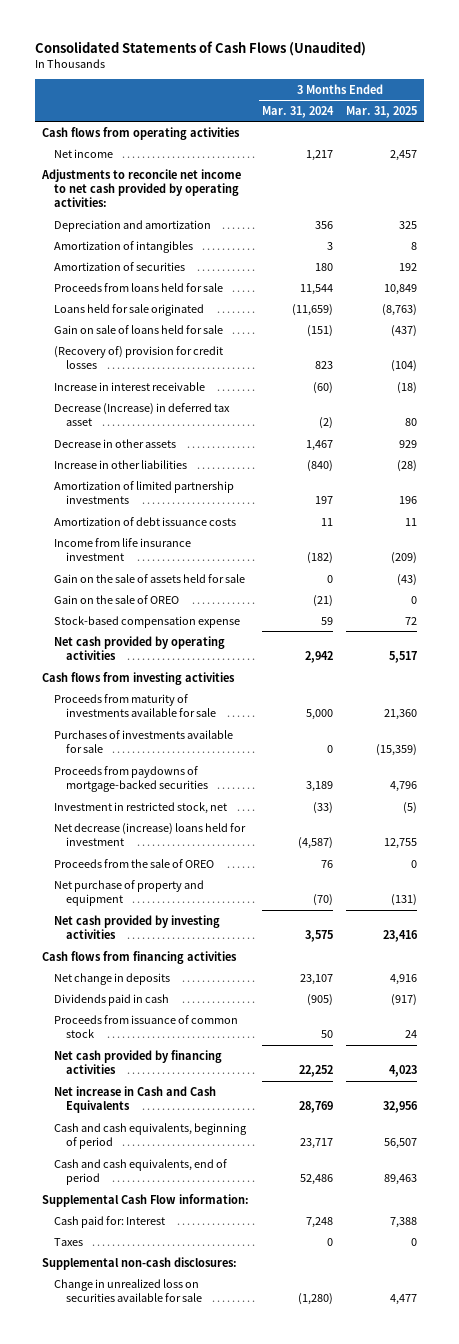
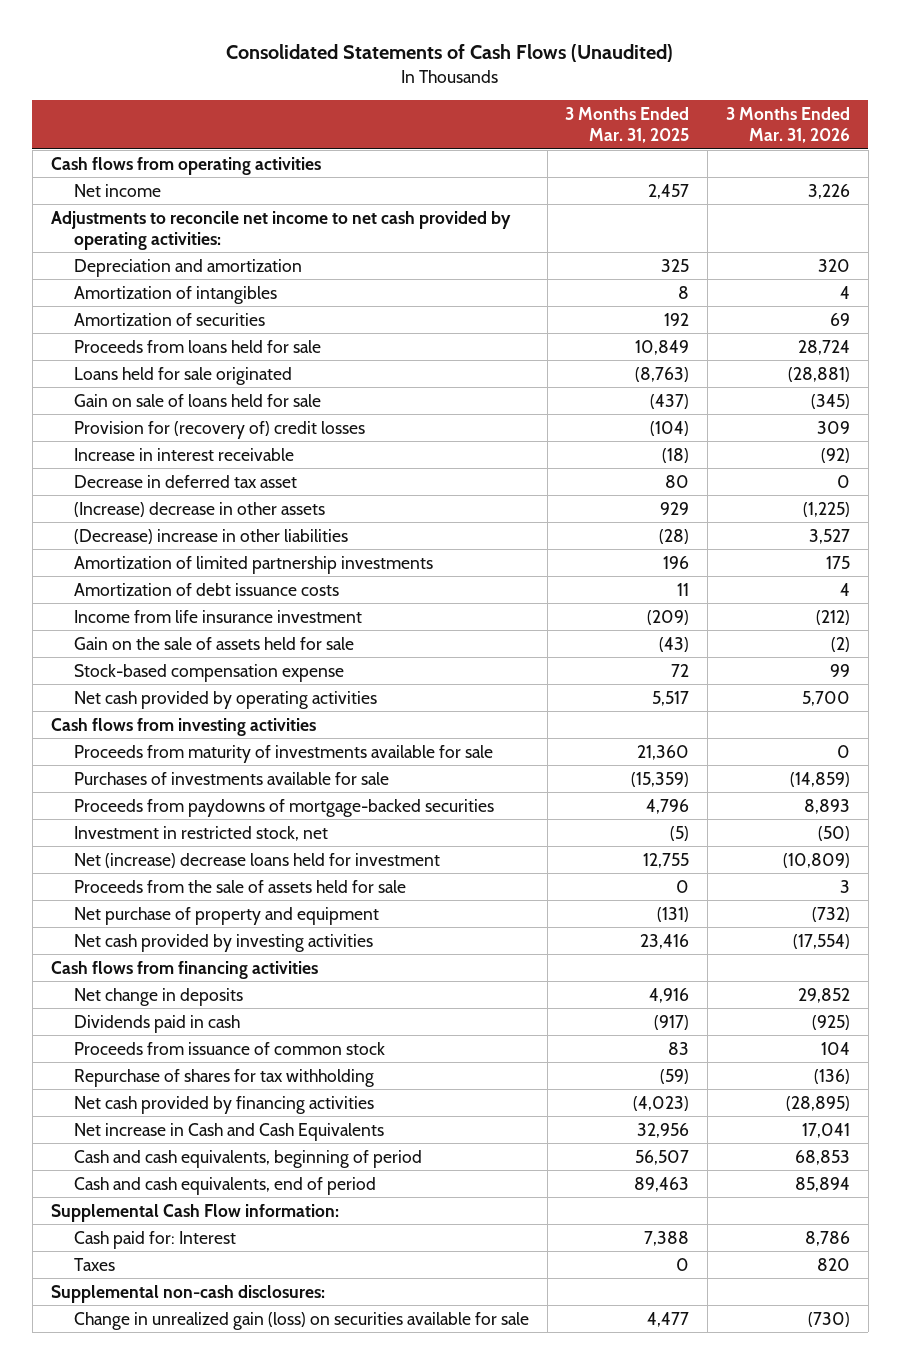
- | 3 Months Ended Mar. 31, 2024 | 3 Months Ended Mar. 31, 2025
+ | 3 Months Ended Mar. 31, 2025 | 3 Months Ended Mar. 31, 2026
- (Recovery of) provision for credit losses | 823 | (104)
+ Provision for (recovery of) credit losses | (104) | 309
- Decrease (Increase) in deferred tax asset | (2) | 80
- Decrease in other assets | 1,467 | 929
- Increase in other liabilities | (840) | (28)
+ Decrease in deferred tax asset | 80 | 0
+ (Increase) decrease in other assets | 929 | (1,225)
+ (Decrease) increase in other liabilities | (28) | 3,527
- Gain on the sale of OREO | (21) | 0
- Net decrease (increase) loans held for investment | (4,587) | 12,755
- Proceeds from the sale of OREO | 76 | 0
+ Net (increase) decrease loans held for investment | 12,755 | (10,809)
+ Proceeds from the sale of assets held for sale | 0 | 3
- Proceeds from issuance of common stock | 50 | 24
- Net cash provided by financing activities | 22,252 | 4,023
+ Proceeds from issuance of common stock | 83 | 104
+ Repurchase of shares for tax withholding | (59) | (136)
+ Net cash provided by financing activities | (4,023) | (28,895)
- Change in unrealized loss on securities available for sale | (1,280) | 4,477
+ Change in unrealized gain (loss) on securities available for sale | 4,477 | (730)

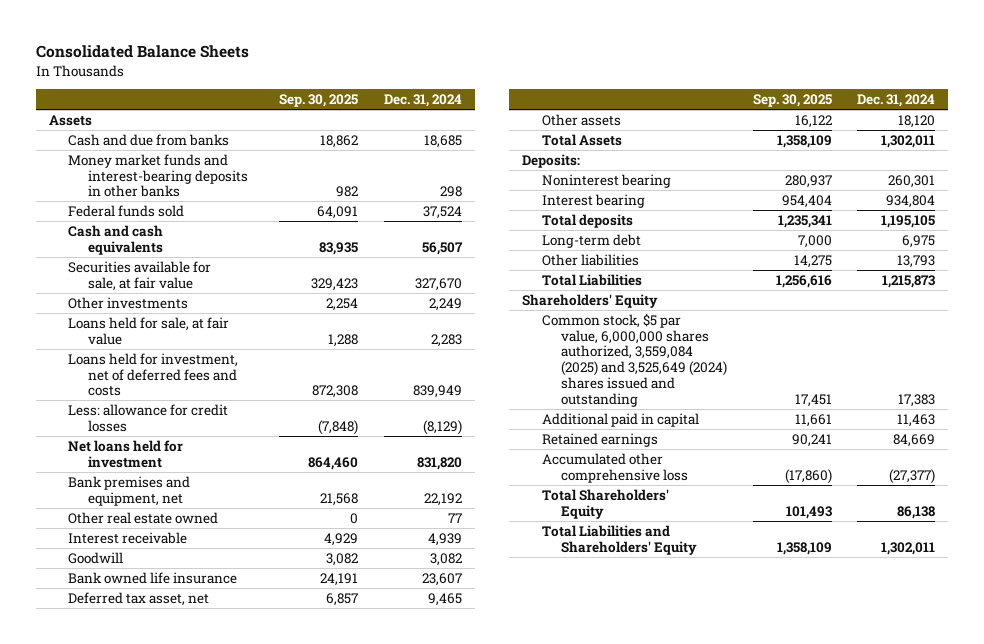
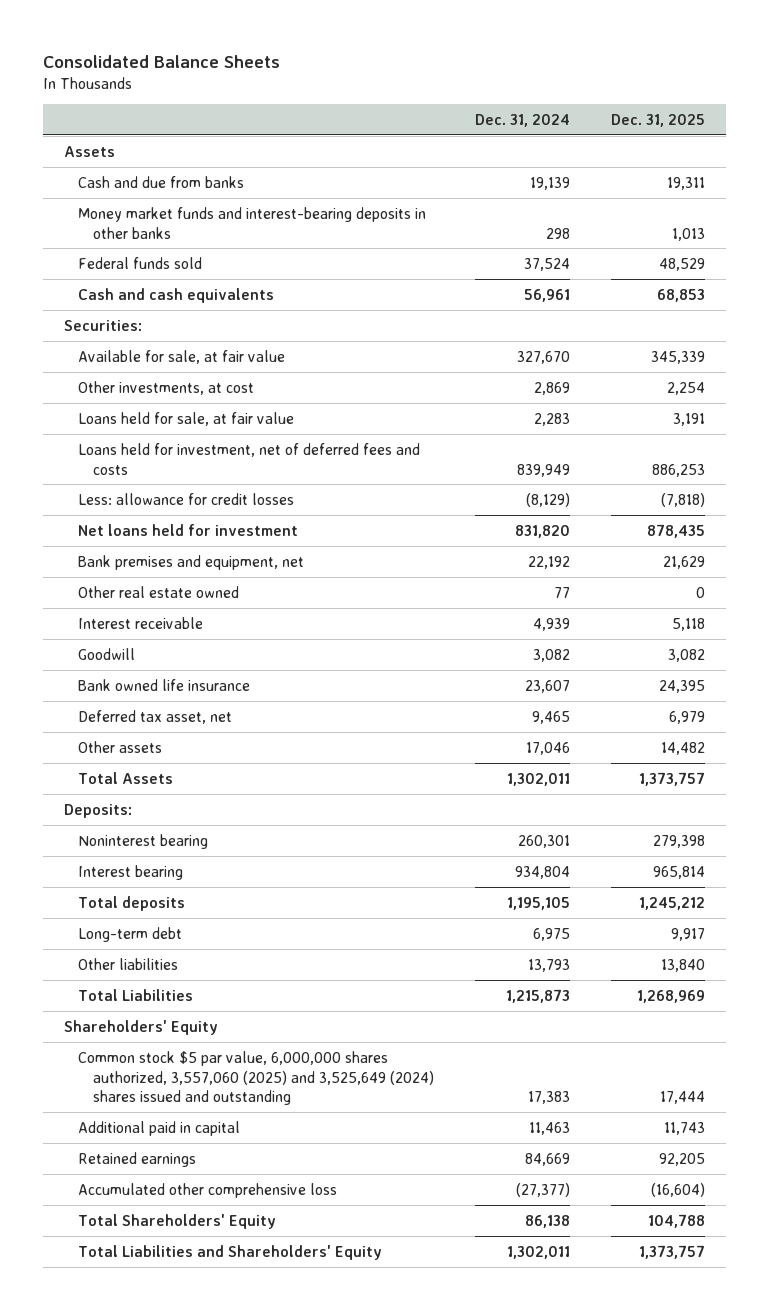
- | Sep. 30, 2025 | Dec. 31, 2024
+ | Dec. 31, 2024 | Dec. 31, 2025
- Cash and due from banks | 18,862 | 18,685
+ Cash and due from banks | 19,139 | 19,311
- Cash and cash equivalents | 83,935 | 56,507
- Securities available for sale, at fair value | 329,423 | 327,670
- Other investments | 2,254 | 2,249
+ Cash and cash equivalents | 56,961 | 68,853
+ Securities:
+ Available for sale, at fair value | 327,670 | 345,339
+ Other investments, at cost | 2,869 | 2,254
- Other assets | 16,122 | 18,120
+ Other assets | 17,046 | 14,482
- Common stock, $5 par value, 6,000,000 shares authorized, 3,559,084 (2025) and 3,525,649 (2024) shares issued and outstanding | 17,451 | 17,383
+ Common stock $5 par value, 6,000,000 shares authorized, 3,557,060 (2025) and 3,525,649 (2024) shares issued and outstanding | 17,383 | 17,444

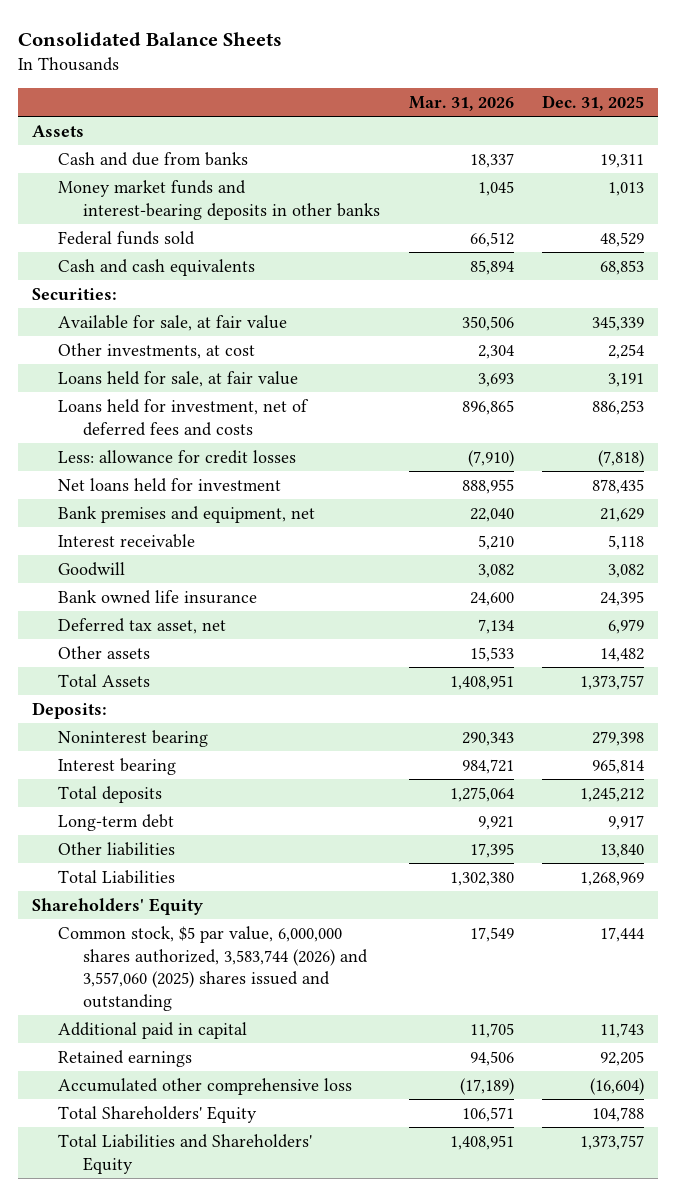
- | Dec. 31, 2024 | Dec. 31, 2025
+ | Mar. 31, 2026 | Dec. 31, 2025
- Other real estate owned | 77 | 0
- Common stock $5 par value, 6,000,000 shares authorized, 3,557,060 (2025) and 3,525,649 (2024) shares issued and outstanding | 17,383 | 17,444
+ Common stock, $5 par value, 6,000,000 shares authorized, 3,583,744 (2026) and 3,557,060 (2025) shares issued and outstanding | 17,549 | 17,444

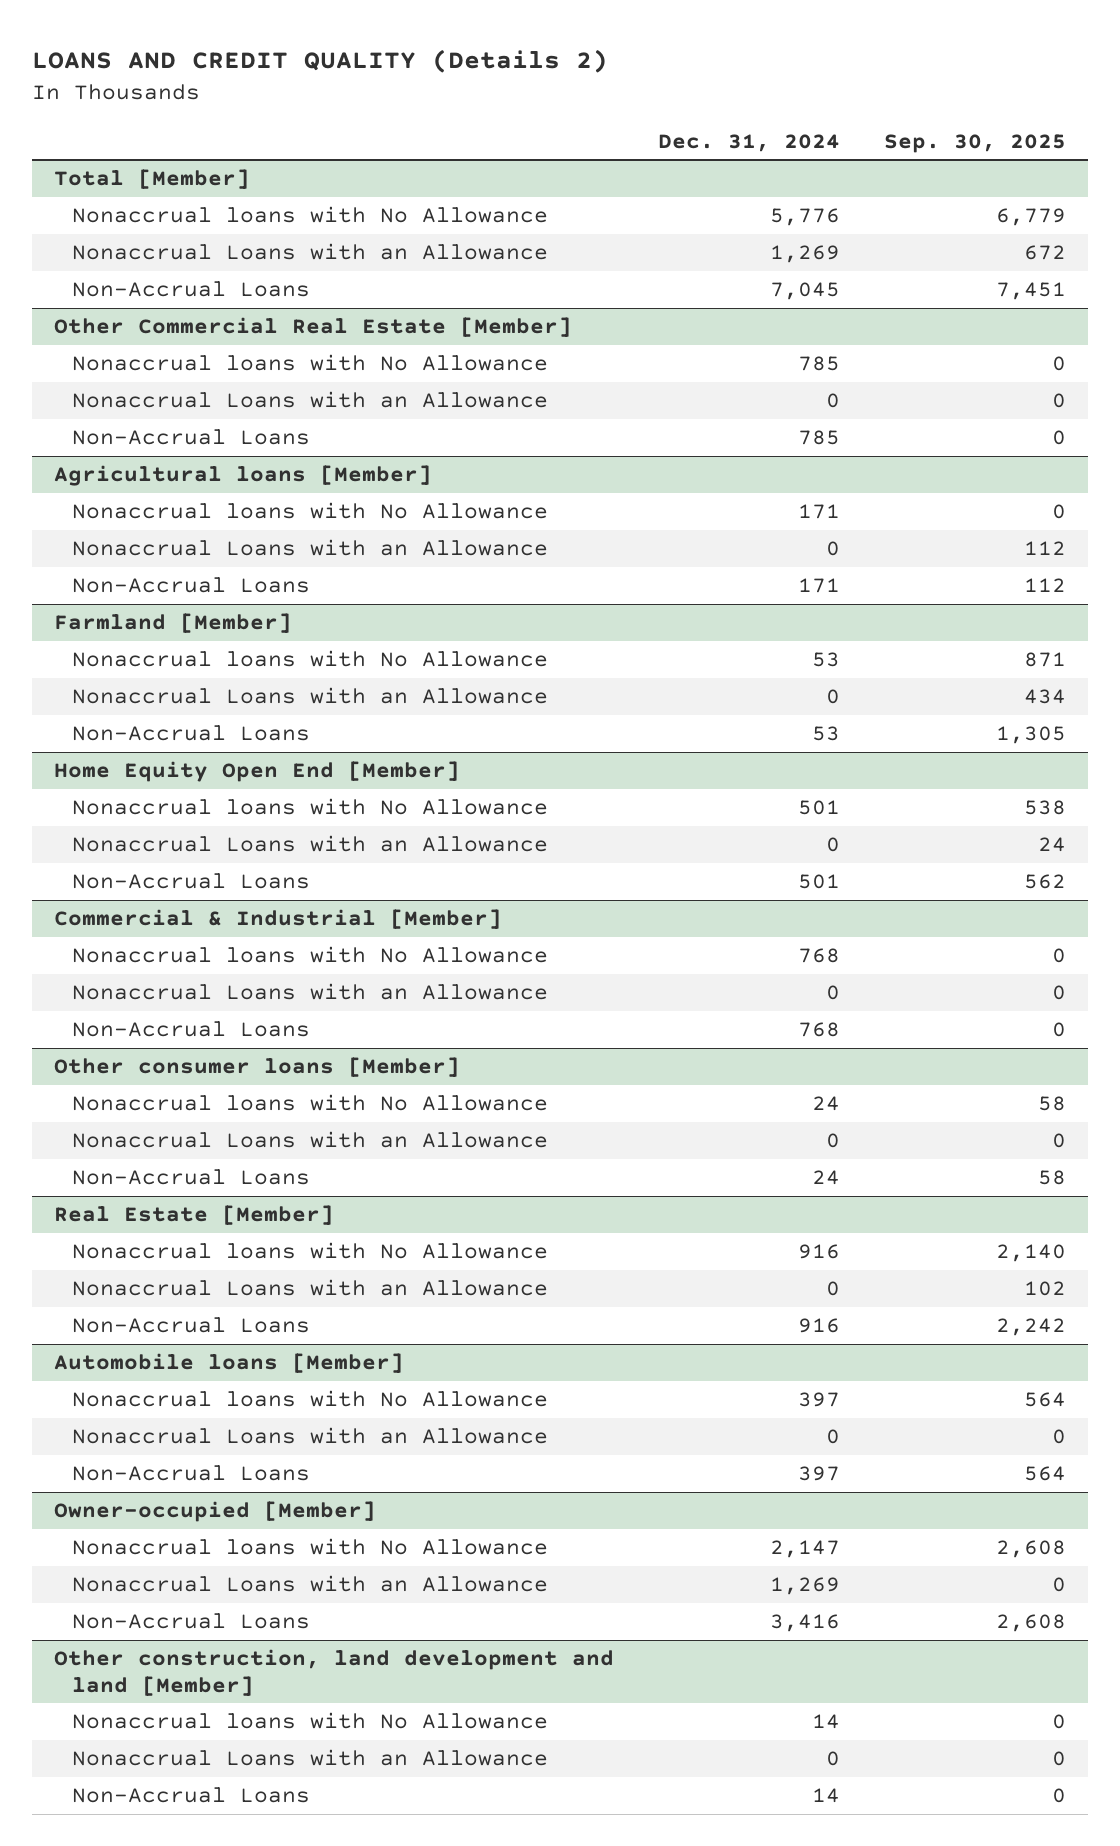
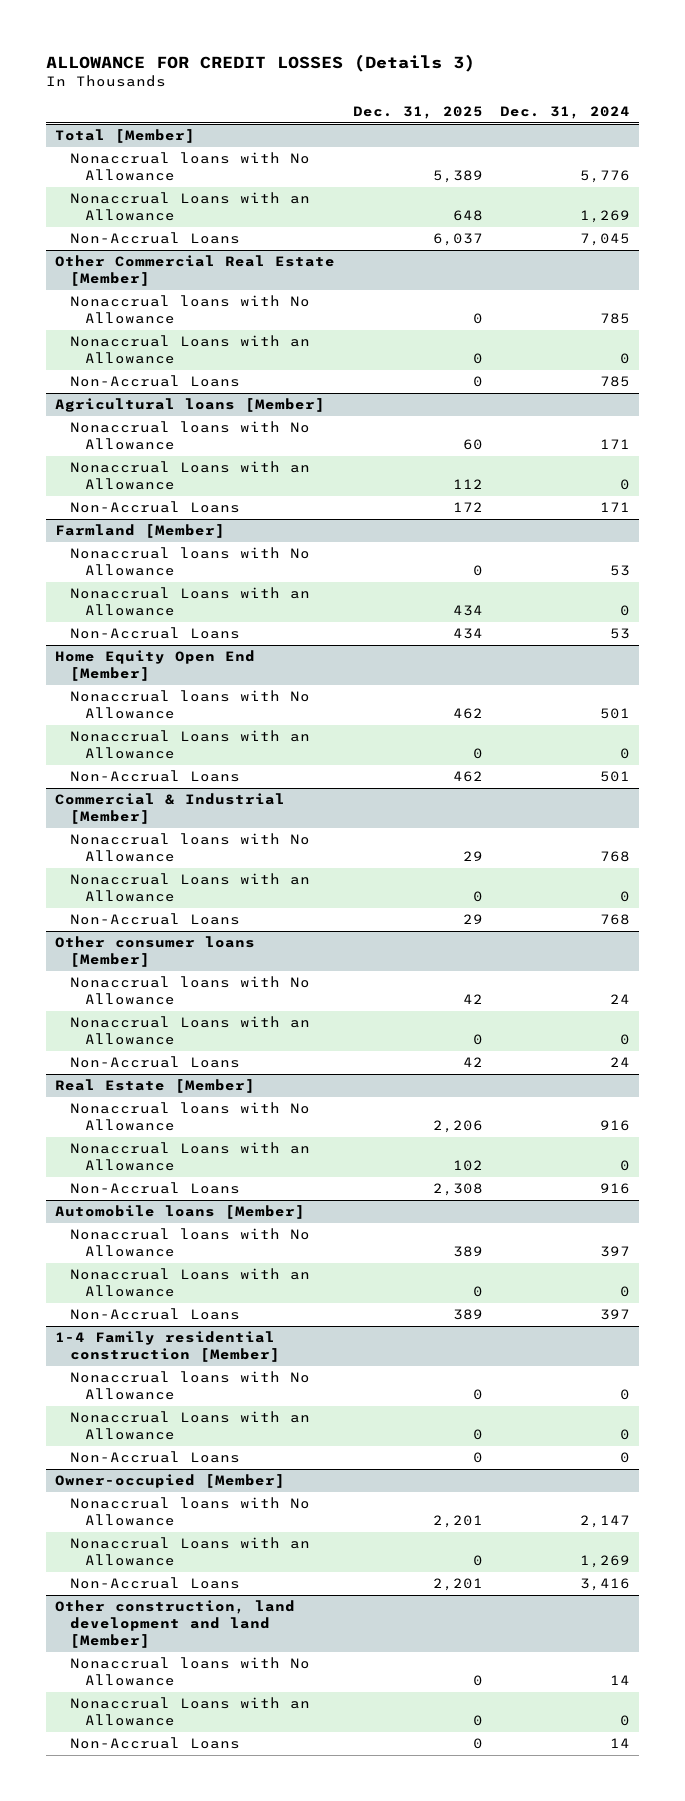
- LOANS AND CREDIT QUALITY (Details 2)
+ ALLOWANCE FOR CREDIT LOSSES (Details 3)
- | Dec. 31, 2024 | Sep. 30, 2025
+ | Dec. 31, 2025 | Dec. 31, 2024
+ 1-4 Family residential construction [Member]
+ Nonaccrual loans with No Allowance | 0 | 0
+ Nonaccrual Loans with an Allowance | 0 | 0
+ Non-Accrual Loans | 0 | 0

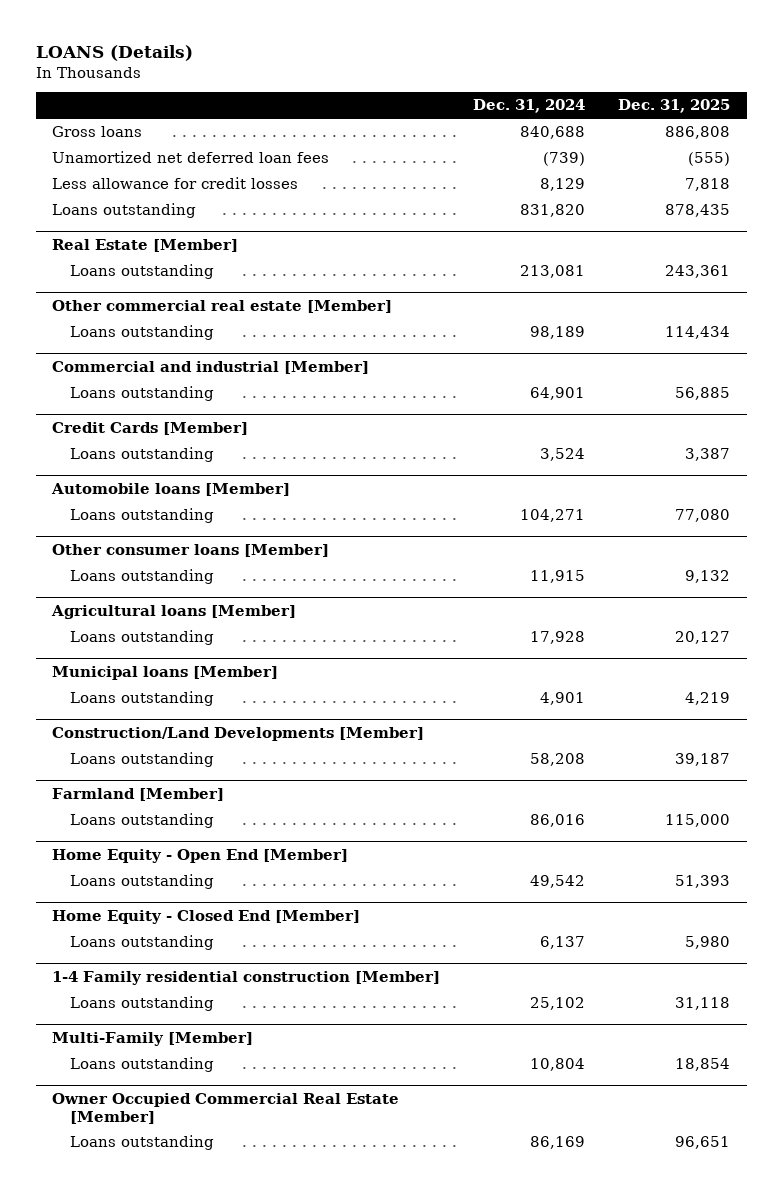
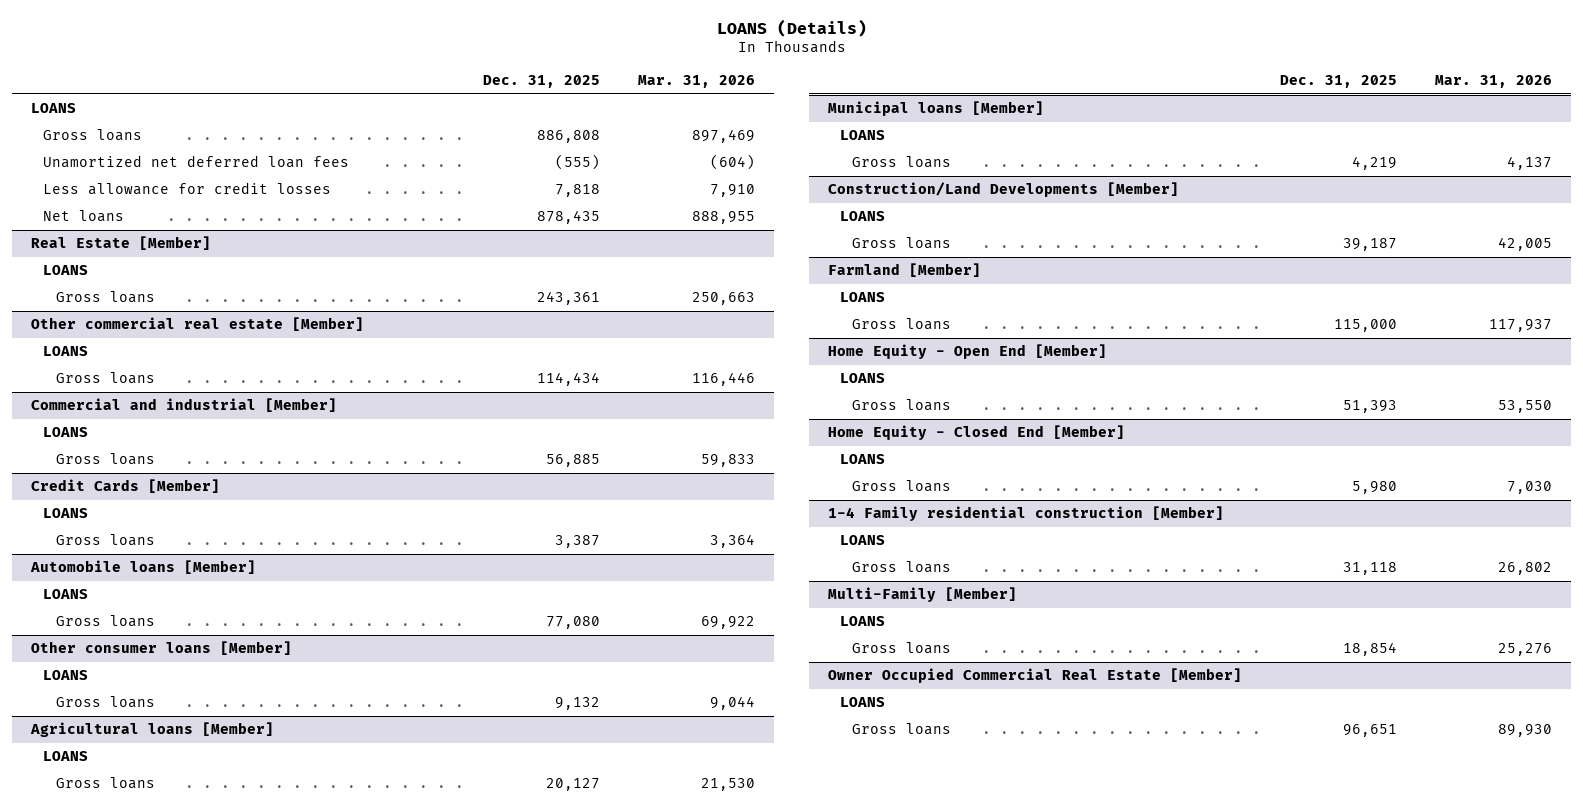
- | Dec. 31, 2024 | Dec. 31, 2025
+ | Dec. 31, 2025 | Mar. 31, 2026
+ LOANS
- Loans outstanding | 831,820 | 878,435
+ Net loans | 878,435 | 888,955
@ Real Estate [Member]
- Loans outstanding | 213,081 | 243,361
+ LOANS
+ Gross loans | 243,361 | 250,663
@ Other commercial real estate [Member]
- Loans outstanding | 98,189 | 114,434
+ LOANS
+ Gross loans | 114,434 | 116,446
@ Commercial and industrial [Member]
- Loans outstanding | 64,901 | 56,885
+ LOANS
+ Gross loans | 56,885 | 59,833
@ Credit Cards [Member]
- Loans outstanding | 3,524 | 3,387
+ LOANS
+ Gross loans | 3,387 | 3,364
@ Automobile loans [Member]
- Loans outstanding | 104,271 | 77,080
+ LOANS
+ Gross loans | 77,080 | 69,922
@ Other consumer loans [Member]
- Loans outstanding | 11,915 | 9,132
+ LOANS
+ Gross loans | 9,132 | 9,044
@ Agricultural loans [Member]
- Loans outstanding | 17,928 | 20,127
+ LOANS
+ Gross loans | 20,127 | 21,530
@ Municipal loans [Member]
- Loans outstanding | 4,901 | 4,219
+ LOANS
+ Gross loans | 4,219 | 4,137
@ Construction/Land Developments [Member]
- Loans outstanding | 58,208 | 39,187
+ LOANS
+ Gross loans | 39,187 | 42,005
@ Farmland [Member]
- Loans outstanding | 86,016 | 115,000
+ LOANS
+ Gross loans | 115,000 | 117,937
@ Home Equity - Open End [Member]
- Loans outstanding | 49,542 | 51,393
+ LOANS
+ Gross loans | 51,393 | 53,550
@ Home Equity - Closed End [Member]
- Loans outstanding | 6,137 | 5,980
+ LOANS
+ Gross loans | 5,980 | 7,030
@ 1-4 Family residential construction [Member]
- Loans outstanding | 25,102 | 31,118
+ LOANS
+ Gross loans | 31,118 | 26,802
@ Multi-Family [Member]
- Loans outstanding | 10,804 | 18,854
+ LOANS
+ Gross loans | 18,854 | 25,276
@ Owner Occupied Commercial Real Estate [Member]
- Loans outstanding | 86,169 | 96,651
+ LOANS
+ Gross loans | 96,651 | 89,930

